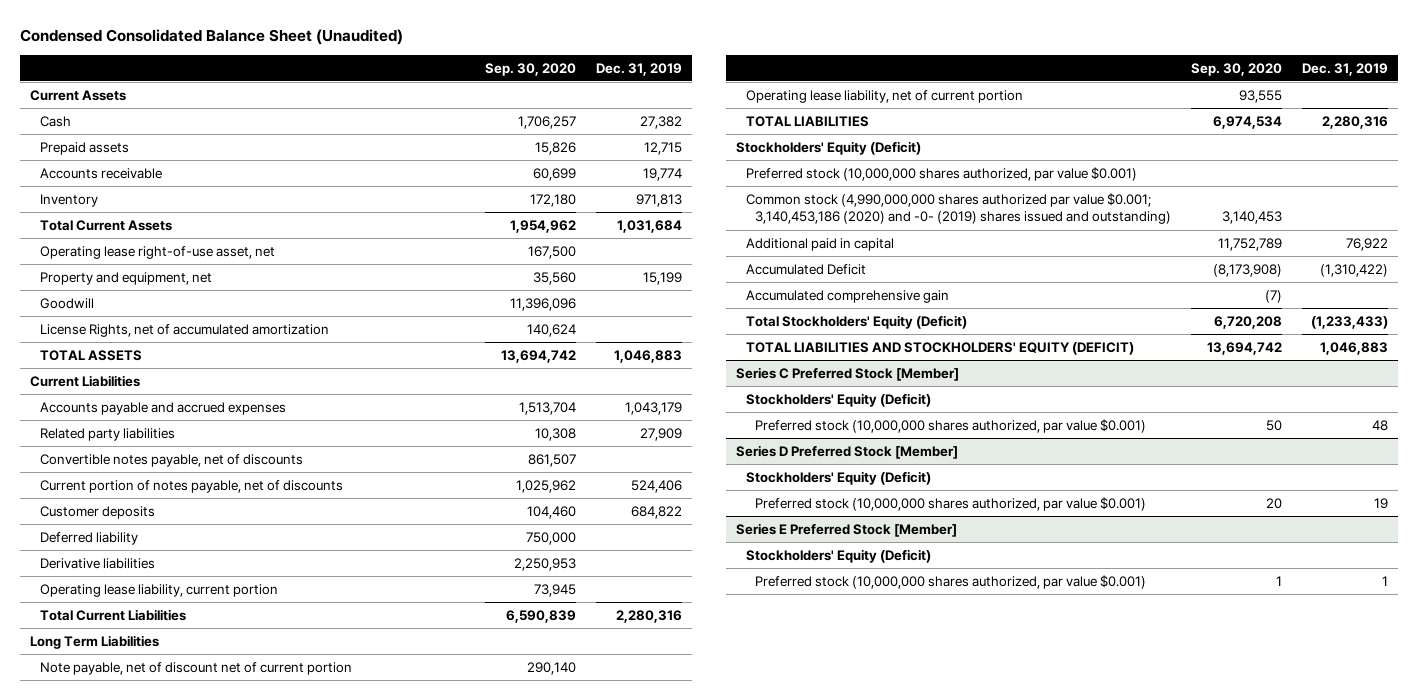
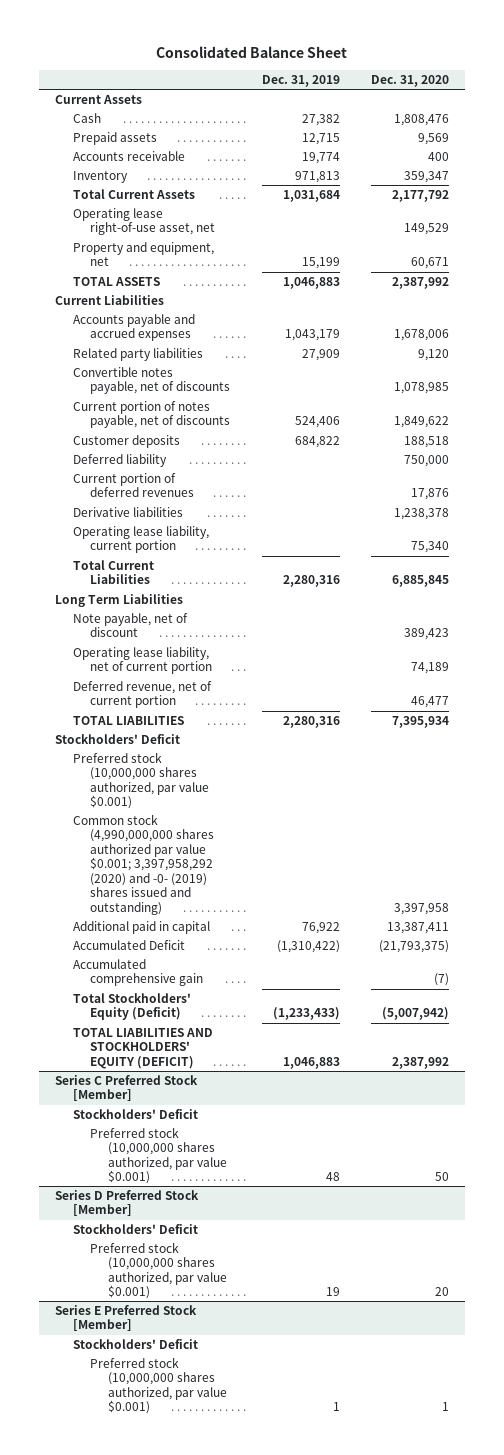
- Condensed Consolidated Balance Sheet (Unaudited)
+ Consolidated Balance Sheet
- | Sep. 30, 2020 | Dec. 31, 2019
+ | Dec. 31, 2019 | Dec. 31, 2020
- Goodwill | 11,396,096 |
- License Rights, net of accumulated amortization | 140,624 |
+ Current portion of deferred revenues | | 17,876
- Note payable, net of discount net of current portion | 290,140 |
+ Note payable, net of discount | | 389,423
+ Deferred revenue, net of current portion | | 46,477
- Stockholders' Equity (Deficit)
+ Stockholders' Deficit
- Common stock (4,990,000,000 shares authorized par value $0.001; 3,140,453,186 (2020) and -0- (2019) shares issued and outstanding) | 3,140,453 |
+ Common stock (4,990,000,000 shares authorized par value $0.001; 3,397,958,292 (2020) and -0- (2019) shares issued and outstanding) | | 3,397,958
@ Series C Preferred Stock [Member]
- Stockholders' Equity (Deficit)
+ Stockholders' Deficit
@ Series D Preferred Stock [Member]
- Stockholders' Equity (Deficit)
+ Stockholders' Deficit
@ Series E Preferred Stock [Member]
- Stockholders' Equity (Deficit)
+ Stockholders' Deficit

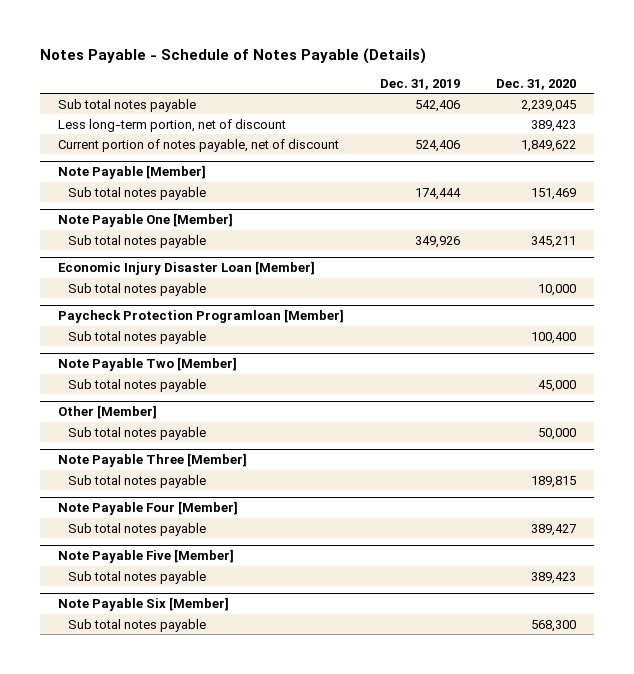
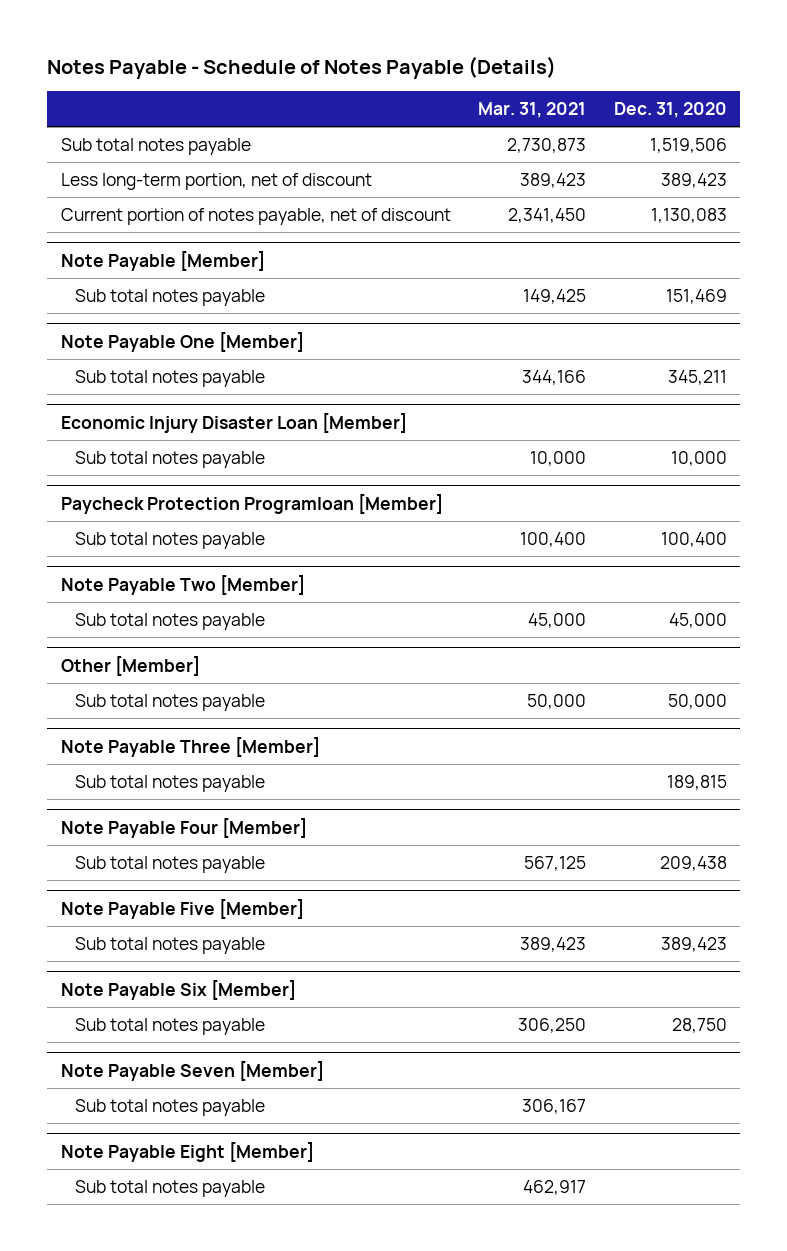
- | Dec. 31, 2019 | Dec. 31, 2020
+ | Mar. 31, 2021 | Dec. 31, 2020
- Sub total notes payable | 542,406 | 2,239,045
+ Sub total notes payable | 2,730,873 | 1,519,506
- Current portion of notes payable, net of discount | 524,406 | 1,849,622
+ Current portion of notes payable, net of discount | 2,341,450 | 1,130,083
@ Note Payable Four [Member]
- Sub total notes payable | | 389,427
+ Sub total notes payable | 567,125 | 209,438
@ Note Payable Six [Member]
- Sub total notes payable | | 568,300
+ Sub total notes payable | 306,250 | 28,750
+ Note Payable Seven [Member]
+ Sub total notes payable | 306,167 |
+ Note Payable Eight [Member]
+ Sub total notes payable | 462,917 |

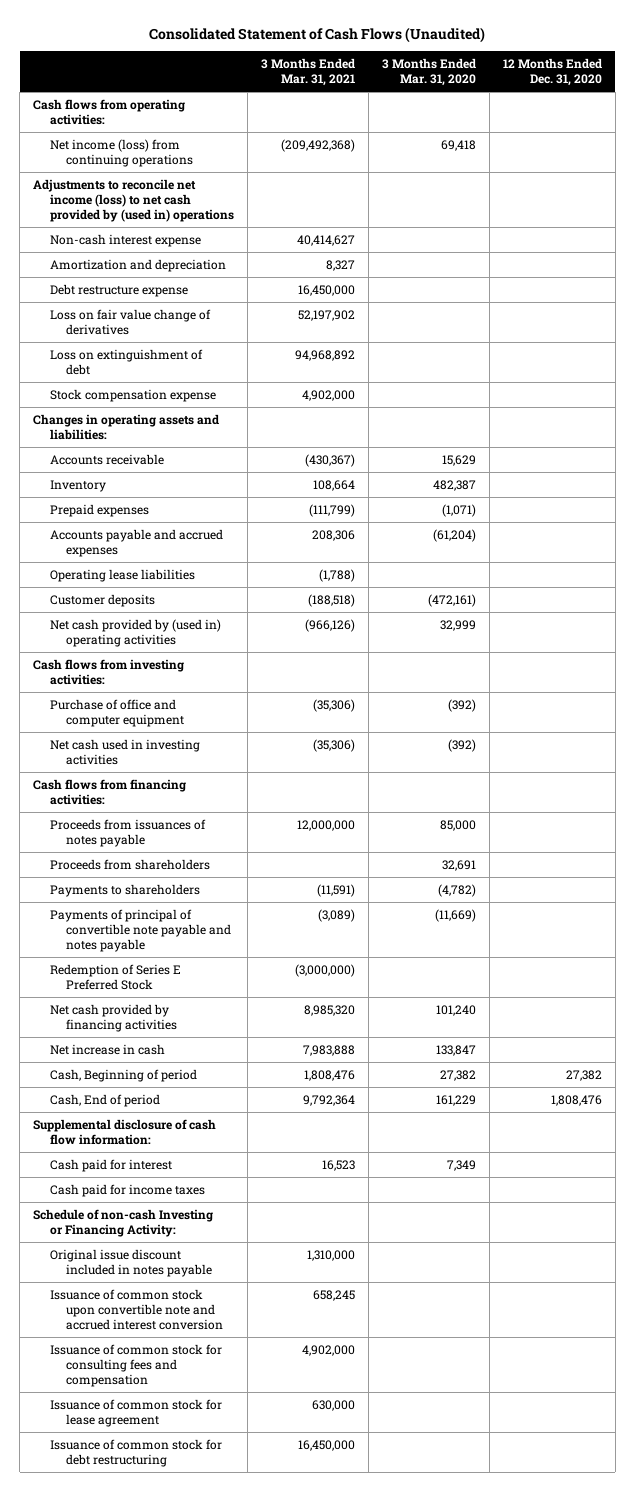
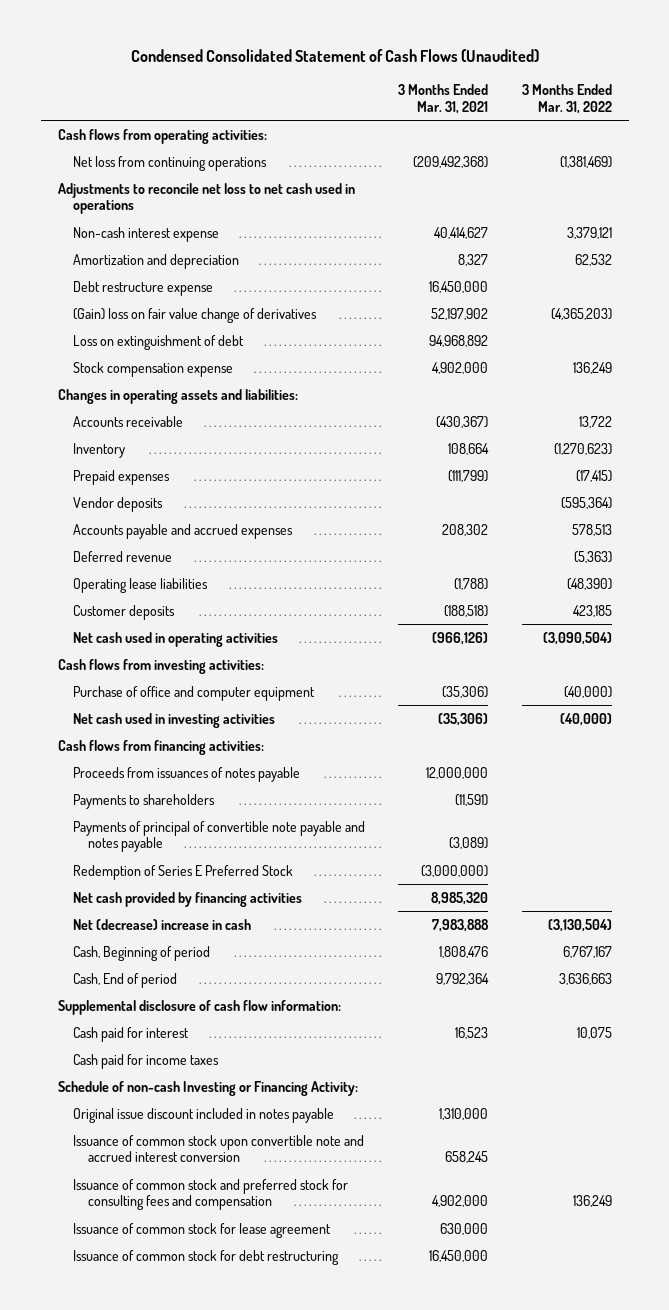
- Consolidated Statement of Cash Flows (Unaudited)
+ Condensed Consolidated Statement of Cash Flows (Unaudited)
- | 3 Months Ended Mar. 31, 2021 | 3 Months Ended Mar. 31, 2020 | 12 Months Ended Dec. 31, 2020
+ | 3 Months Ended Mar. 31, 2021 | 3 Months Ended Mar. 31, 2022
- Net income (loss) from continuing operations | (209,492,368) | 69,418 |
- Adjustments to reconcile net income (loss) to net cash provided by (used in) operations
+ Net loss from continuing operations | (209,492,368) | (1,381,469)
+ Adjustments to reconcile net loss to net cash used in operations
- Loss on fair value change of derivatives | 52,197,902 | |
+ (Gain) loss on fair value change of derivatives | 52,197,902 | (4,365,203)
- Accounts payable and accrued expenses | 208,306 | (61,204) |
+ Vendor deposits | | (595,364)
+ Accounts payable and accrued expenses | 208,302 | 578,513
+ Deferred revenue | | (5,363)
- Net cash provided by (used in) operating activities | (966,126) | 32,999 |
+ Net cash used in operating activities | (966,126) | (3,090,504)
- Proceeds from shareholders | | 32,691 |
- Net increase in cash | 7,983,888 | 133,847 |
+ Net (decrease) increase in cash | 7,983,888 | (3,130,504)
- Issuance of common stock for consulting fees and compensation | 4,902,000 | |
+ Issuance of common stock and preferred stock for consulting fees and compensation | 4,902,000 | 136,249

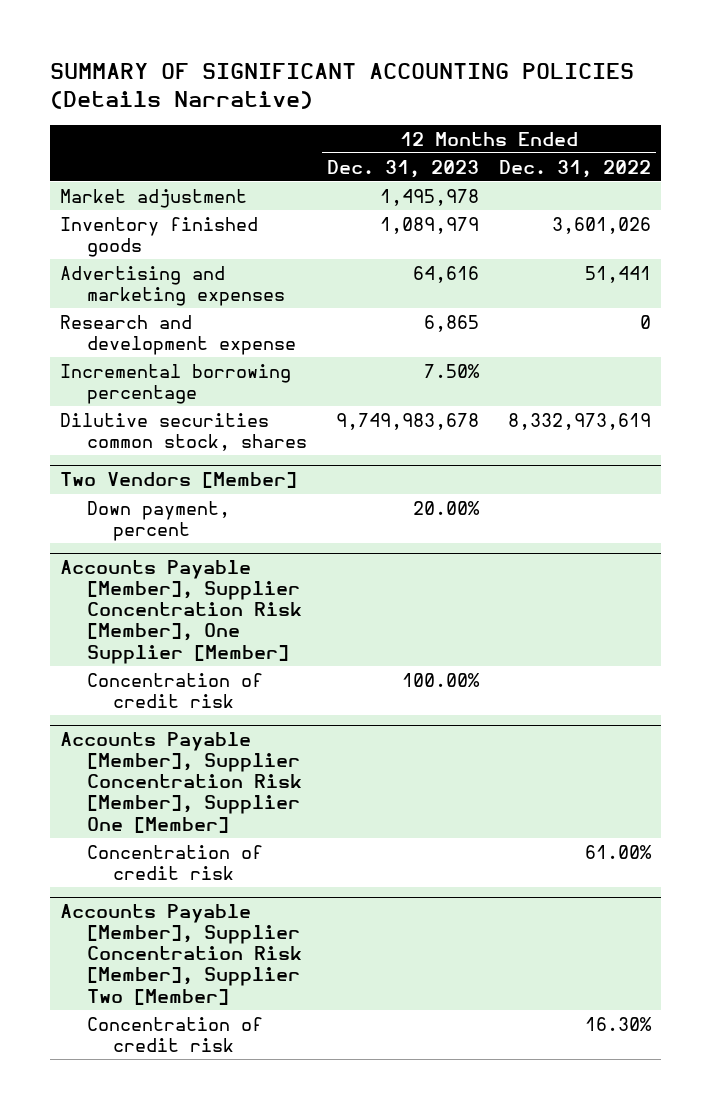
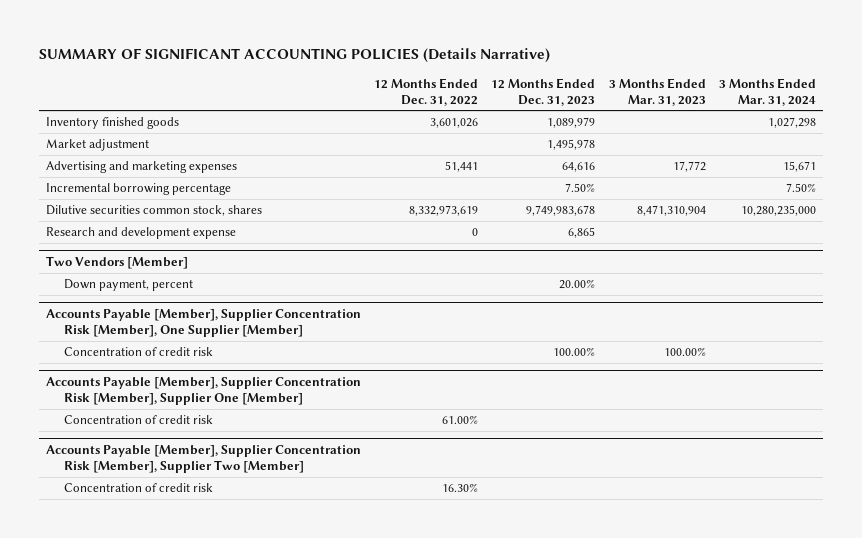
- | 12 Months Ended Dec. 31, 2023 | 12 Months Ended Dec. 31, 2022
+ | 12 Months Ended Dec. 31, 2022 | 12 Months Ended Dec. 31, 2023 | 3 Months Ended Mar. 31, 2023 | 3 Months Ended Mar. 31, 2024
moved down: Market adjustment | | 1,495,978 | |
moved down: Research and development expense | 0 | 6,865 | |

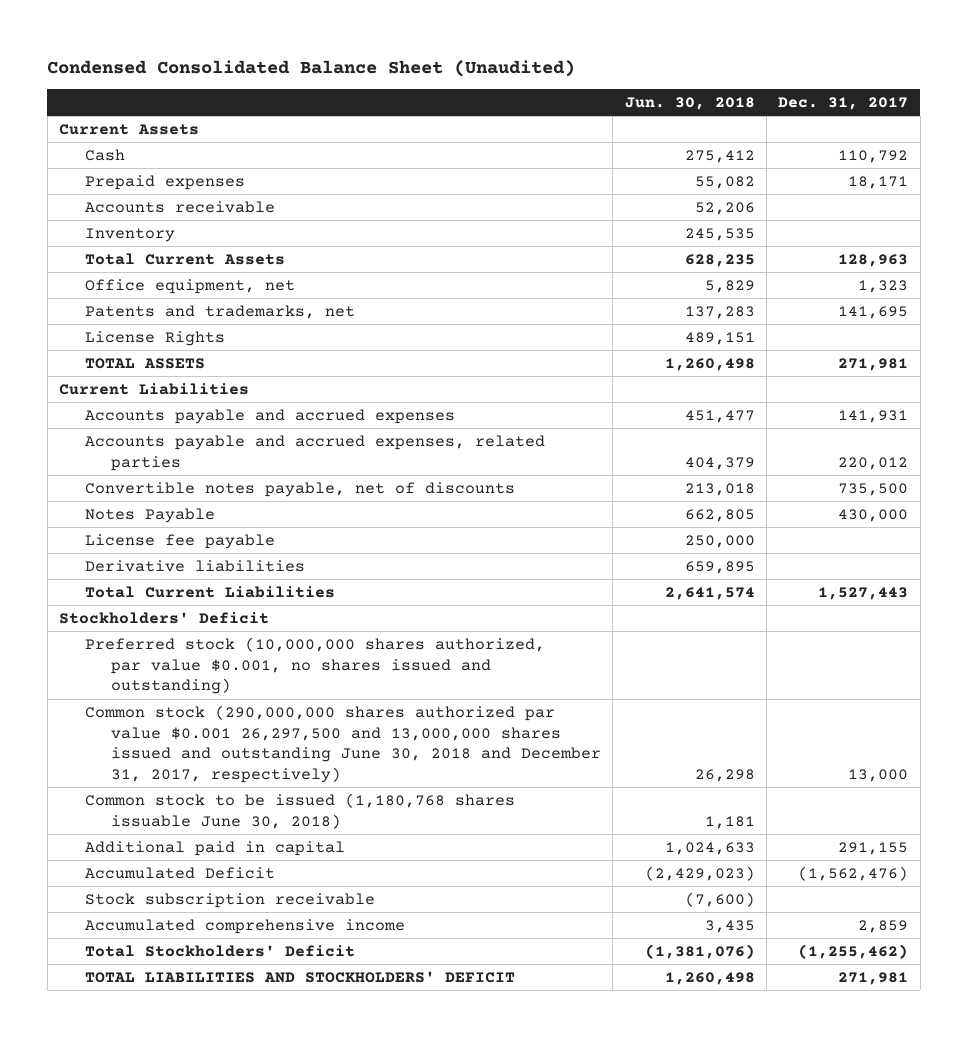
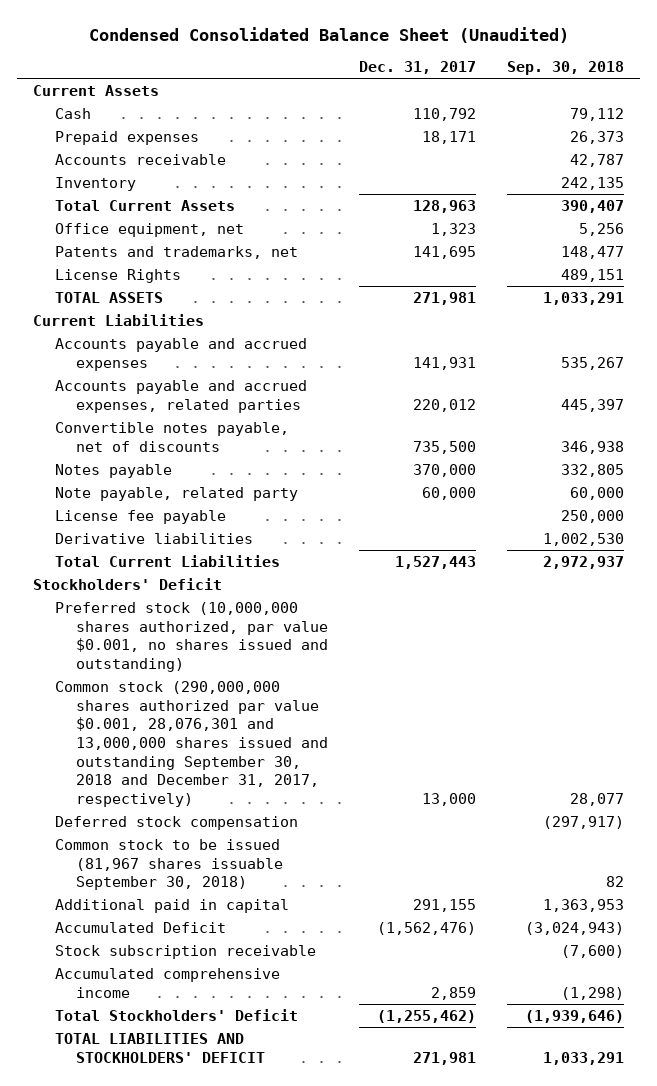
- | Jun. 30, 2018 | Dec. 31, 2017
+ | Dec. 31, 2017 | Sep. 30, 2018
- Notes Payable | 662,805 | 430,000
+ Notes payable | 370,000 | 332,805
+ Note payable, related party | 60,000 | 60,000
- Common stock (290,000,000 shares authorized par value $0.001 26,297,500 and 13,000,000 shares issued and outstanding June 30, 2018 and December 31, 2017, respectively) | 26,298 | 13,000
- Common stock to be issued (1,180,768 shares issuable June 30, 2018) | 1,181 |
+ Common stock (290,000,000 shares authorized par value $0.001, 28,076,301 and 13,000,000 shares issued and outstanding September 30, 2018 and December 31, 2017, respectively) | 13,000 | 28,077
+ Deferred stock compensation | | (297,917)
+ Common stock to be issued (81,967 shares issuable September 30, 2018) | | 82

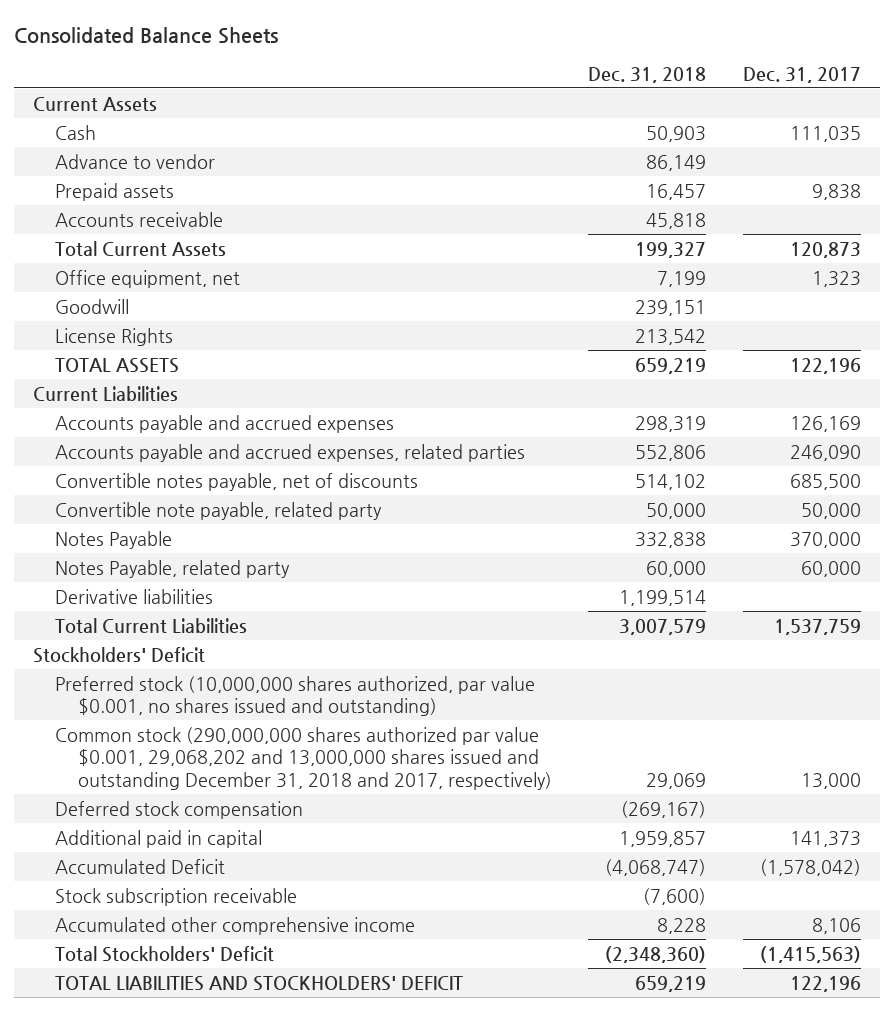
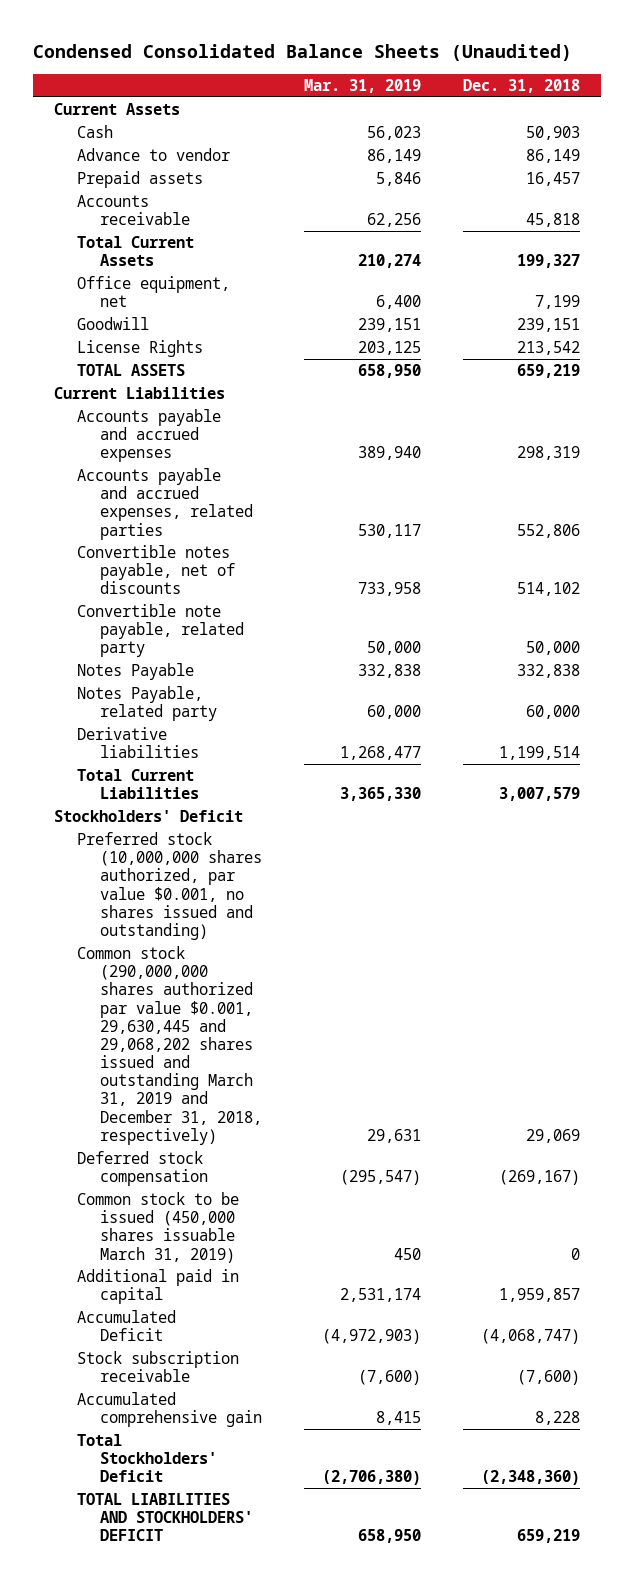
- Consolidated Balance Sheets
+ Condensed Consolidated Balance Sheets (Unaudited)
- | Dec. 31, 2018 | Dec. 31, 2017
+ | Mar. 31, 2019 | Dec. 31, 2018
- Common stock (290,000,000 shares authorized par value $0.001, 29,068,202 and 13,000,000 shares issued and outstanding December 31, 2018 and 2017, respectively) | 29,069 | 13,000
+ Common stock (290,000,000 shares authorized par value $0.001, 29,630,445 and 29,068,202 shares issued and outstanding March 31, 2019 and December 31, 2018, respectively) | 29,631 | 29,069
+ Common stock to be issued (450,000 shares issuable March 31, 2019) | 450 | 0
- Accumulated other comprehensive income | 8,228 | 8,106
+ Accumulated comprehensive gain | 8,415 | 8,228

